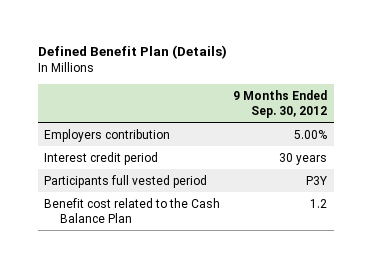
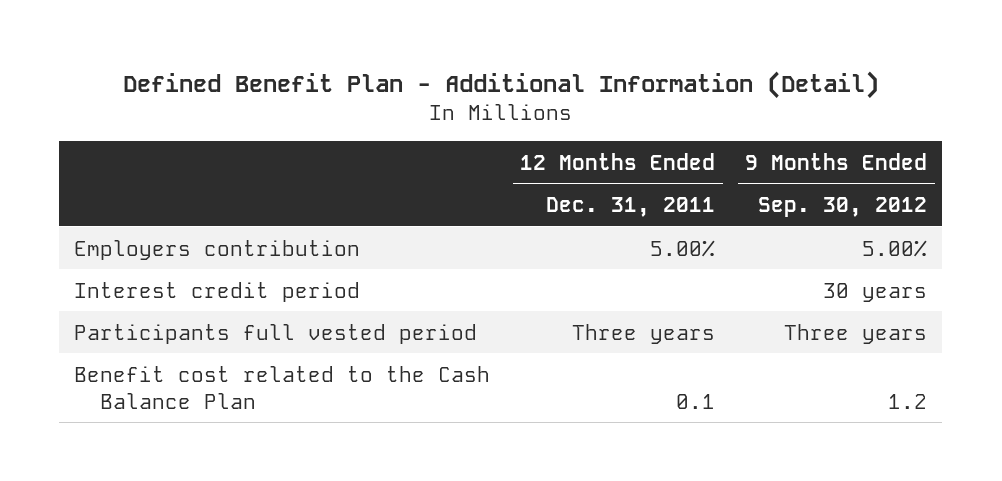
- Defined Benefit Plan (Details)
+ Defined Benefit Plan - Additional Information (Detail)
- | 9 Months Ended Sep. 30, 2012
+ | 12 Months Ended Dec. 31, 2011 | 9 Months Ended Sep. 30, 2012
- Participants full vested period | P3Y
+ Participants full vested period | Three years | Three years

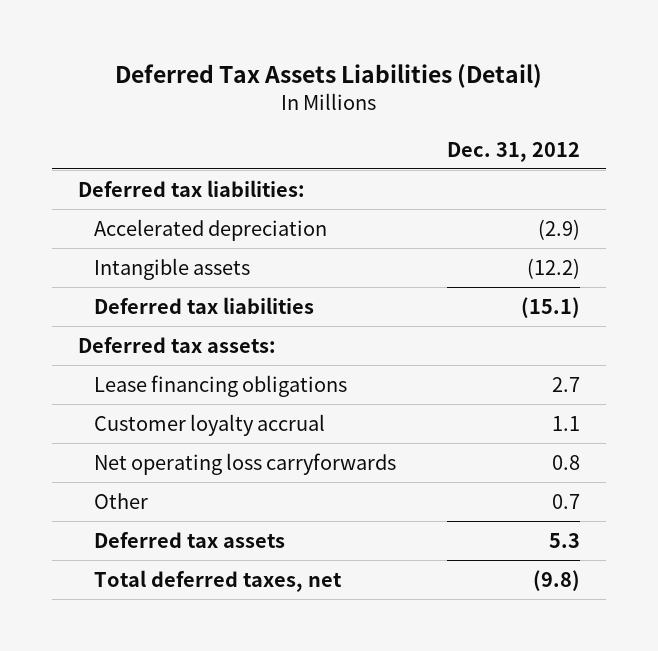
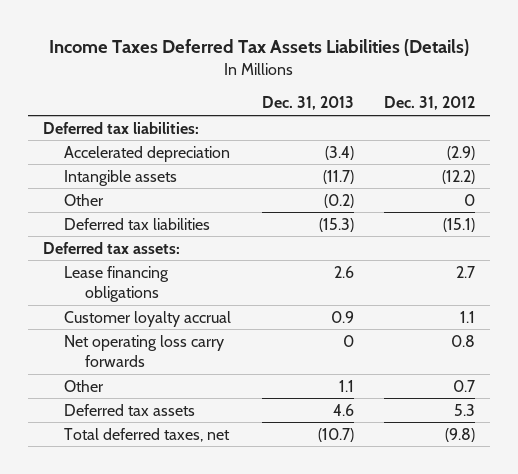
- Deferred Tax Assets Liabilities (Detail)
+ Income Taxes Deferred Tax Assets Liabilities (Details)
- | Dec. 31, 2012
+ | Dec. 31, 2013 | Dec. 31, 2012
+ Other | (0.2) | 0
- Net operating loss carryforwards | 0.8
+ Net operating loss carry forwards | 0 | 0.8

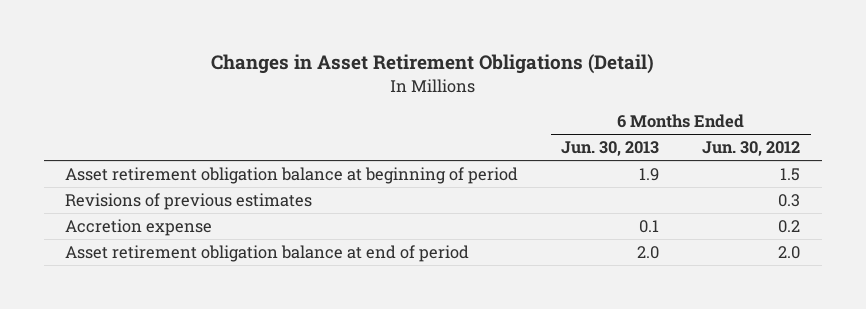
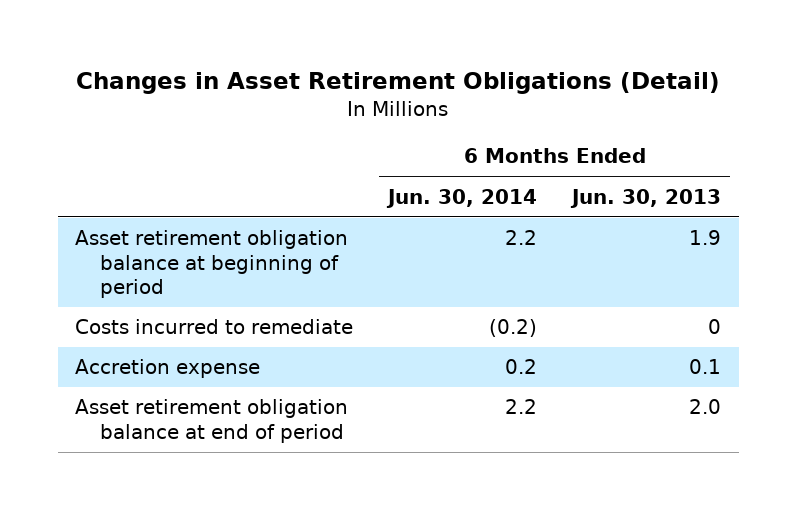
- | 6 Months Ended Jun. 30, 2013 | 6 Months Ended Jun. 30, 2012
+ | 6 Months Ended Jun. 30, 2014 | 6 Months Ended Jun. 30, 2013
- Revisions of previous estimates | | 0.3
+ Costs incurred to remediate | (0.2) | 0

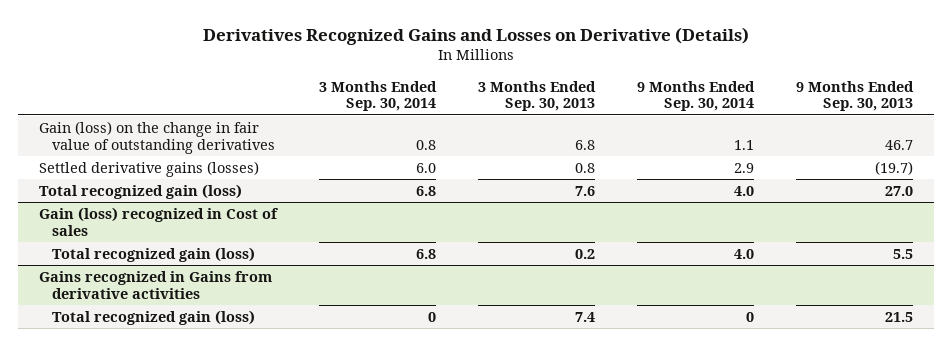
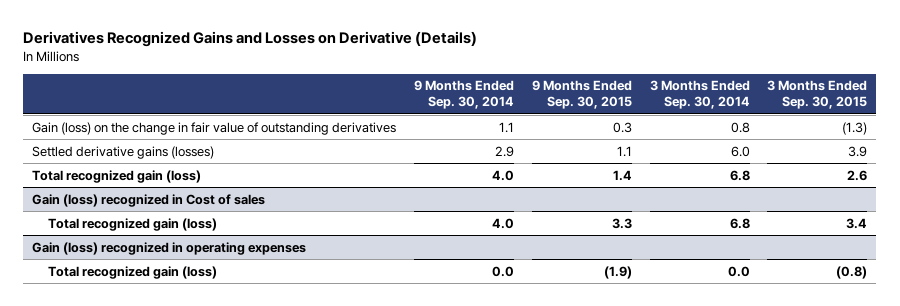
- | 3 Months Ended Sep. 30, 2014 | 3 Months Ended Sep. 30, 2013 | 9 Months Ended Sep. 30, 2014 | 9 Months Ended Sep. 30, 2013
+ | 9 Months Ended Sep. 30, 2014 | 9 Months Ended Sep. 30, 2015 | 3 Months Ended Sep. 30, 2014 | 3 Months Ended Sep. 30, 2015
- Gains recognized in Gains from derivative activities
- Total recognized gain (loss) | 0 | 7.4 | 0 | 21.5
+ Gain (loss) recognized in operating expenses
+ Total recognized gain (loss) | 0.0 | (1.9) | 0.0 | (0.8)

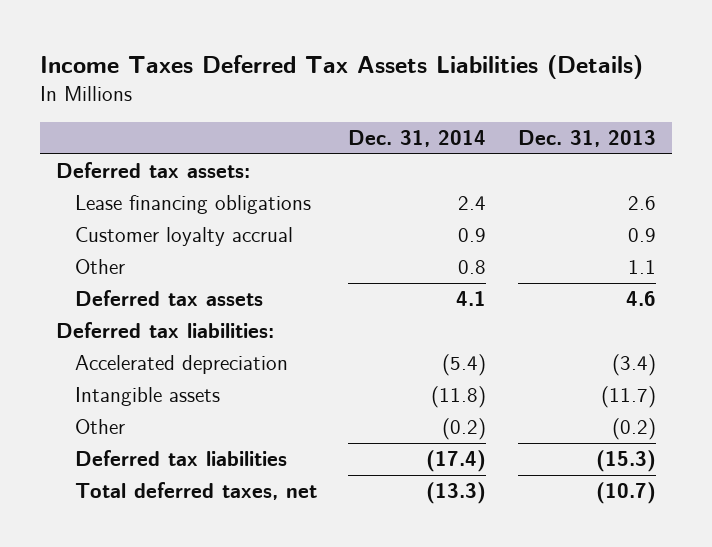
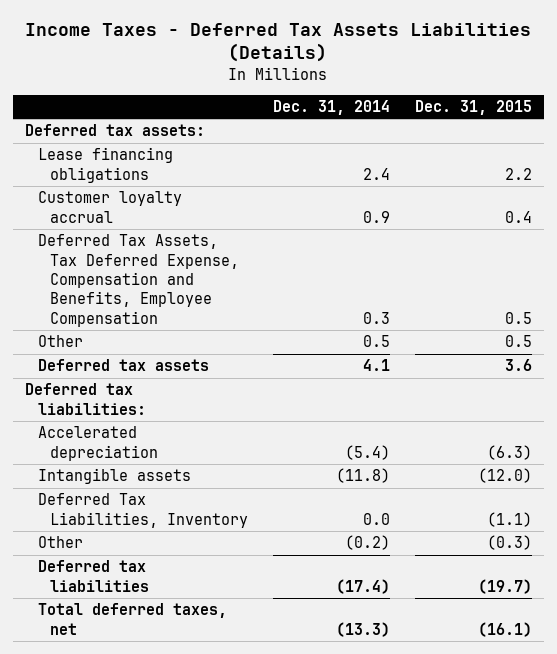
- Income Taxes Deferred Tax Assets Liabilities (Details)
+ Income Taxes - Deferred Tax Assets Liabilities (Details)
- | Dec. 31, 2014 | Dec. 31, 2013
+ | Dec. 31, 2014 | Dec. 31, 2015
- Other | 0.8 | 1.1
+ Deferred Tax Assets, Tax Deferred Expense, Compensation and Benefits, Employee Compensation | 0.3 | 0.5
+ Other | 0.5 | 0.5
+ Deferred Tax Liabilities, Inventory | 0.0 | (1.1)

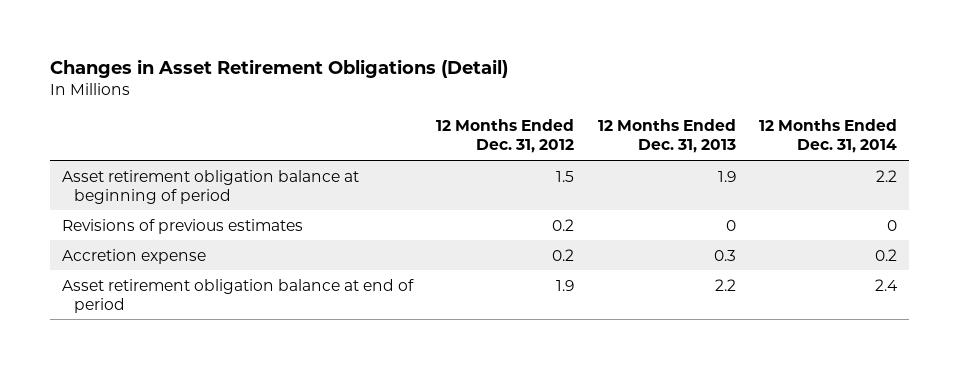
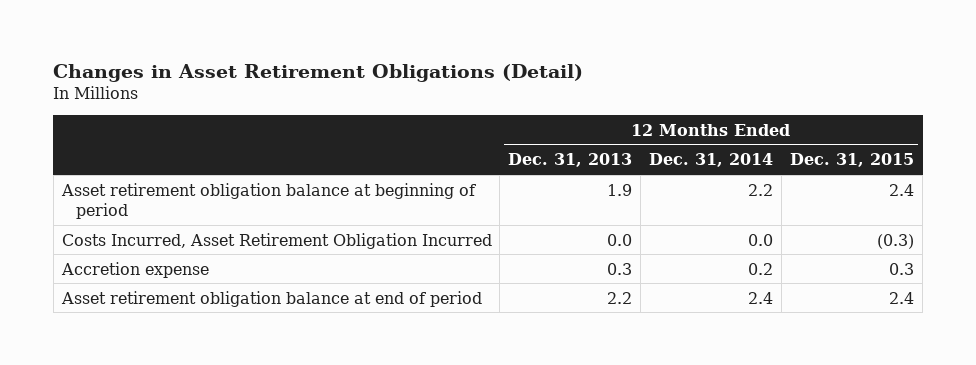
- | 12 Months Ended Dec. 31, 2012 | 12 Months Ended Dec. 31, 2013 | 12 Months Ended Dec. 31, 2014
+ | 12 Months Ended Dec. 31, 2013 | 12 Months Ended Dec. 31, 2014 | 12 Months Ended Dec. 31, 2015
- Revisions of previous estimates | 0.2 | 0 | 0
+ Costs Incurred, Asset Retirement Obligation Incurred | 0.0 | 0.0 | (0.3)

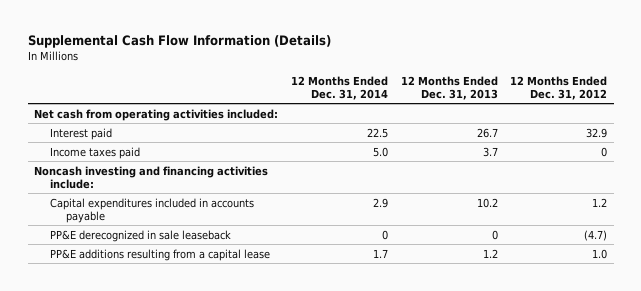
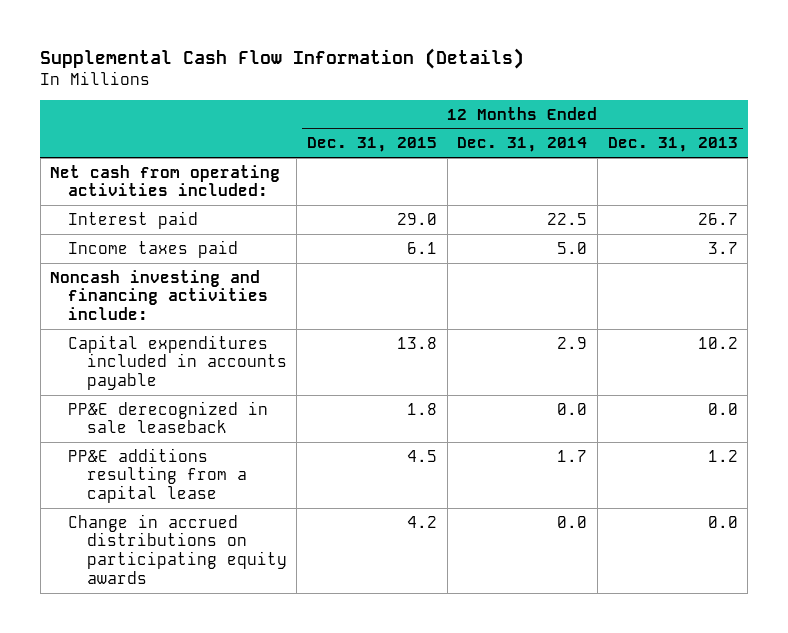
- | 12 Months Ended Dec. 31, 2014 | 12 Months Ended Dec. 31, 2013 | 12 Months Ended Dec. 31, 2012
+ | 12 Months Ended Dec. 31, 2015 | 12 Months Ended Dec. 31, 2014 | 12 Months Ended Dec. 31, 2013
- PP&E derecognized in sale leaseback | 0 | 0 | (4.7)
+ PP&E derecognized in sale leaseback | 1.8 | 0.0 | 0.0
+ Change in accrued distributions on participating equity awards | 4.2 | 0.0 | 0.0

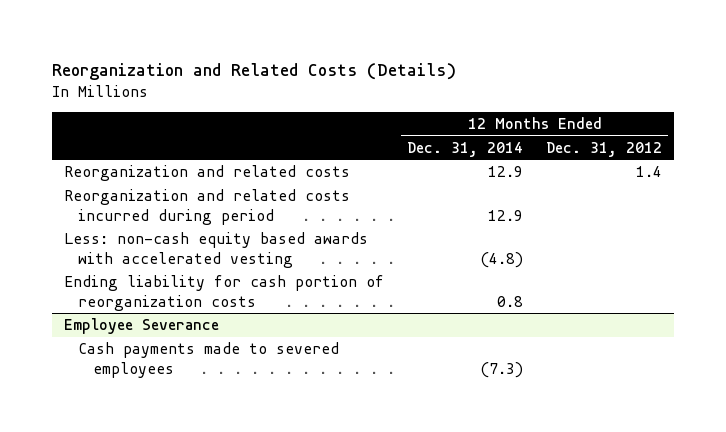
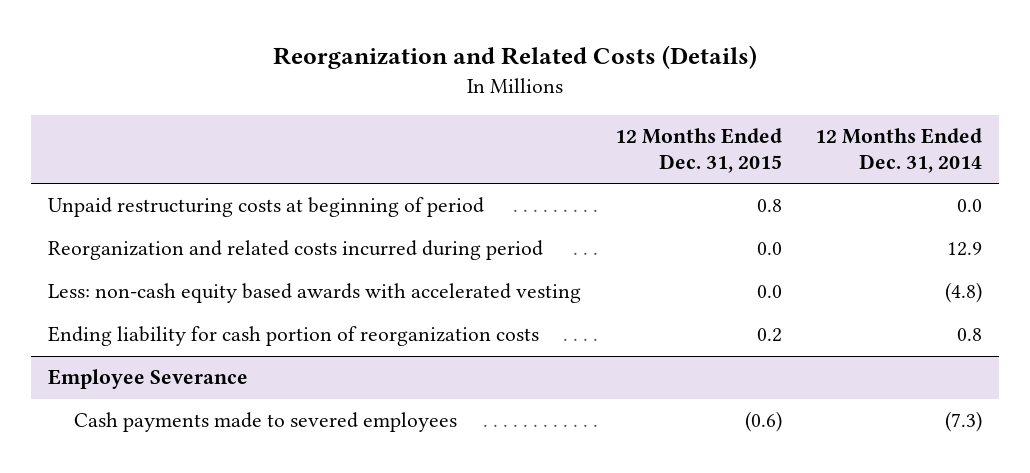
- | 12 Months Ended Dec. 31, 2014 | 12 Months Ended Dec. 31, 2012
+ | 12 Months Ended Dec. 31, 2015 | 12 Months Ended Dec. 31, 2014
- Reorganization and related costs | 12.9 | 1.4
+ Unpaid restructuring costs at beginning of period | 0.8 | 0.0

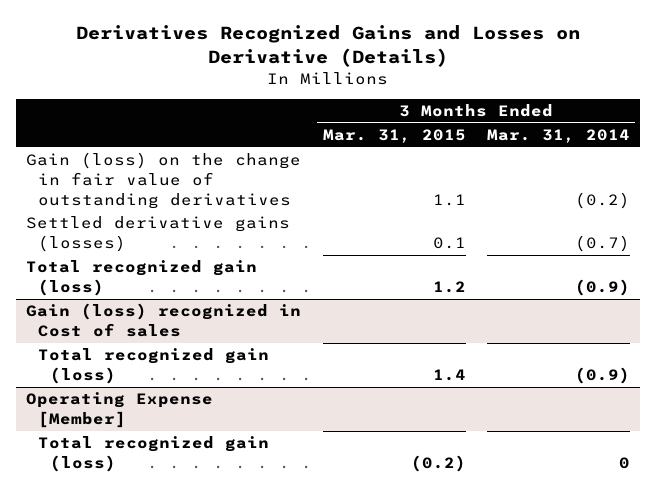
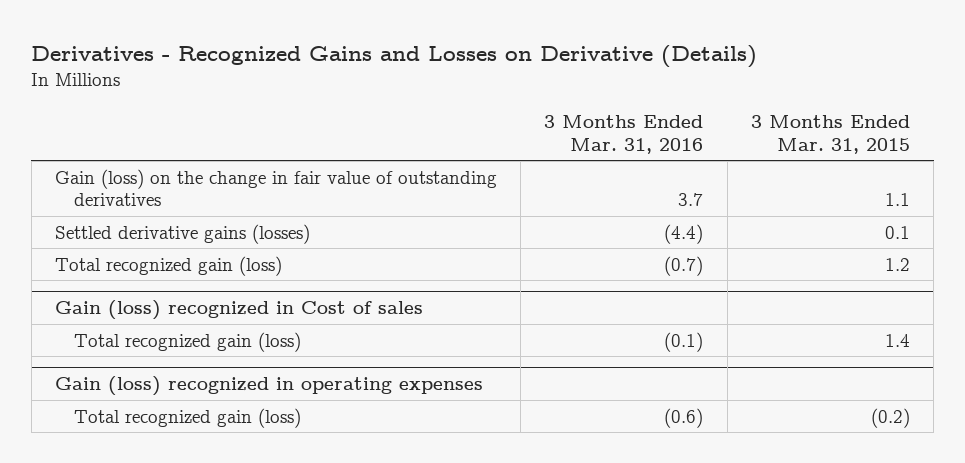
- Derivatives Recognized Gains and Losses on Derivative (Details)
+ Derivatives - Recognized Gains and Losses on Derivative (Details)
- | 3 Months Ended Mar. 31, 2015 | 3 Months Ended Mar. 31, 2014
+ | 3 Months Ended Mar. 31, 2016 | 3 Months Ended Mar. 31, 2015
- Operating Expense [Member]
+ Gain (loss) recognized in operating expenses

